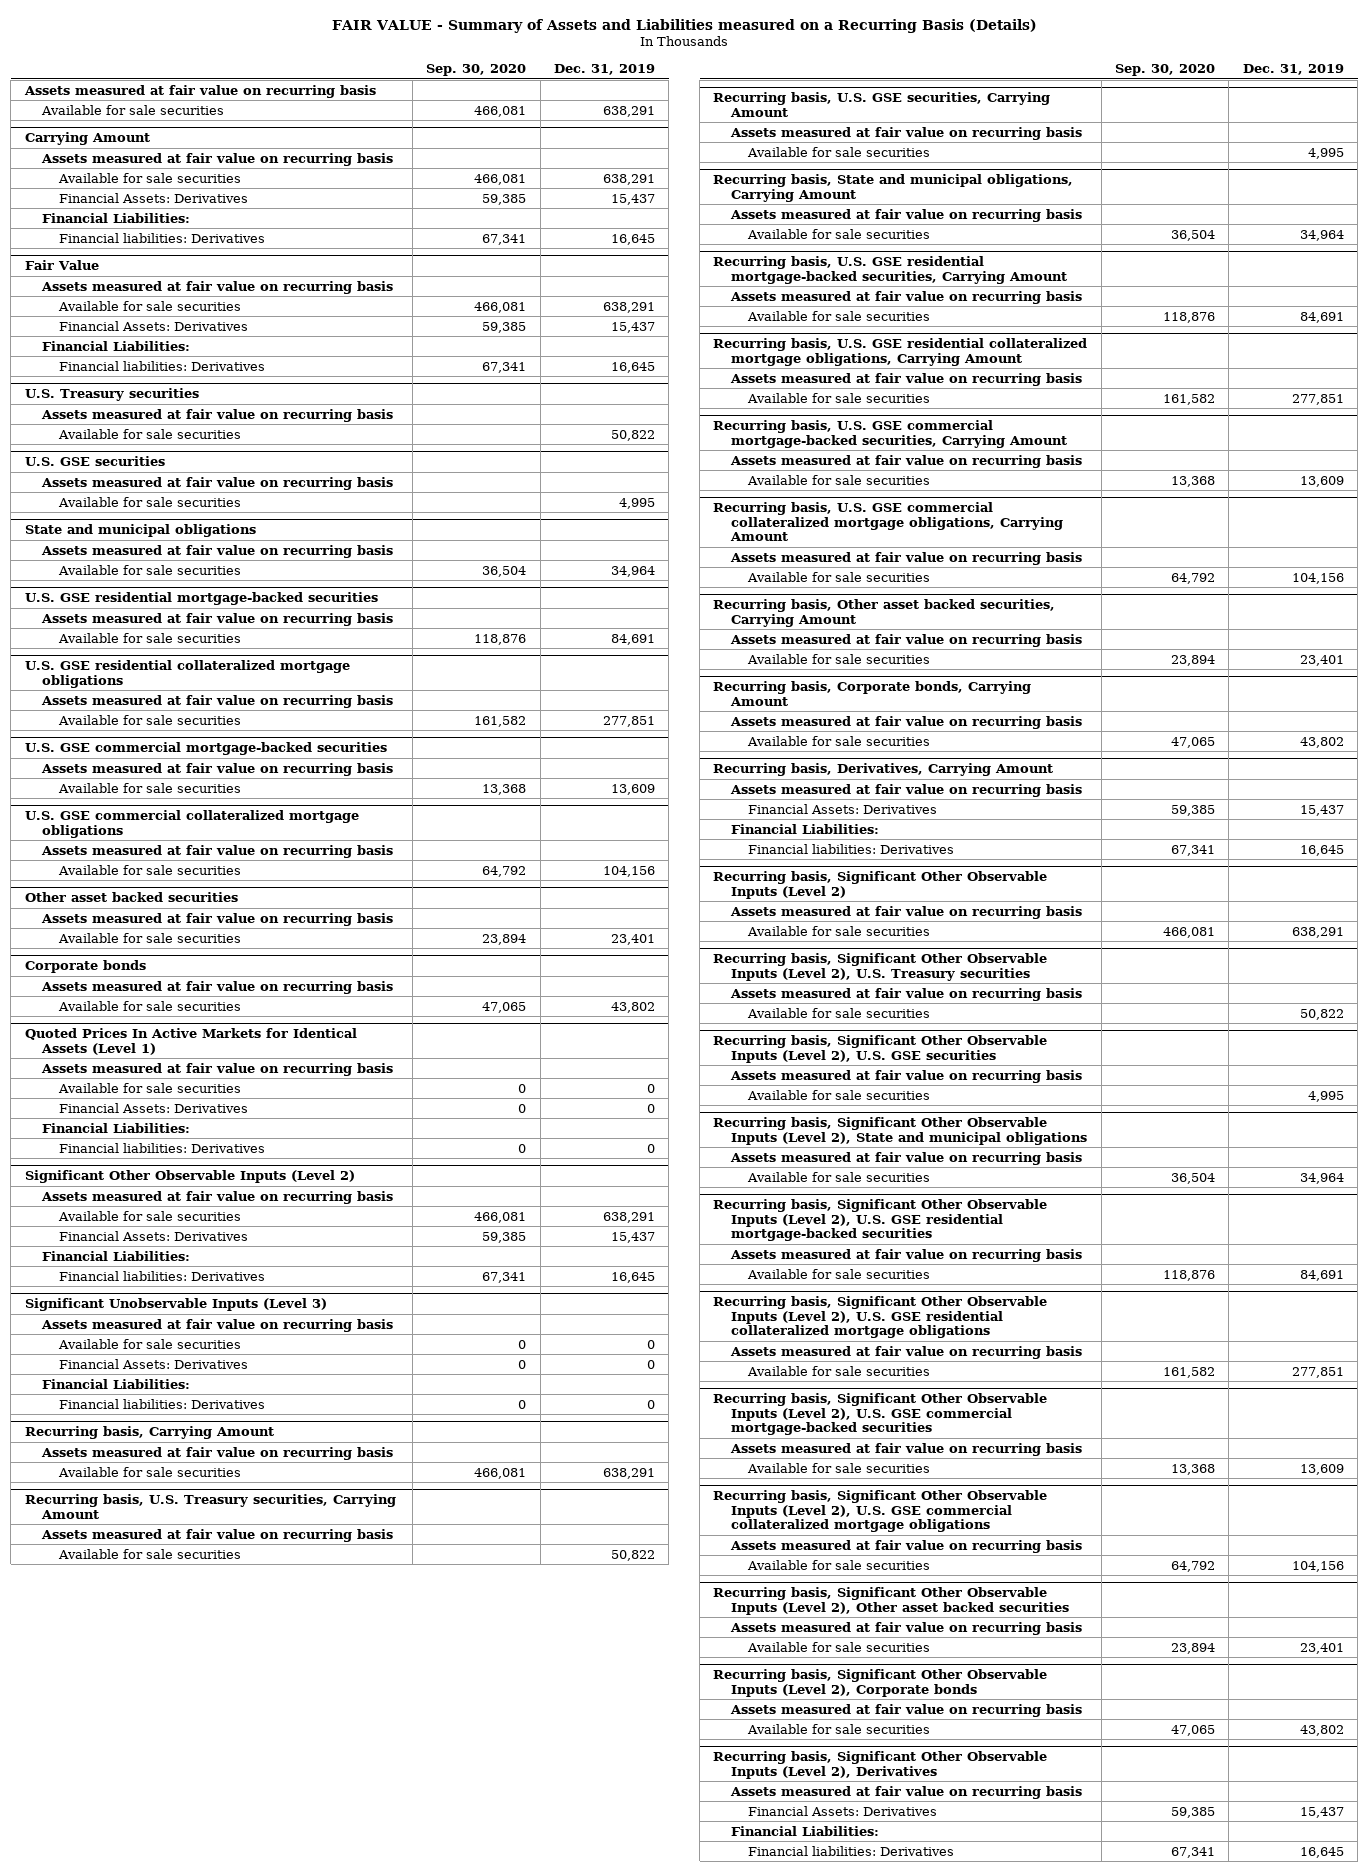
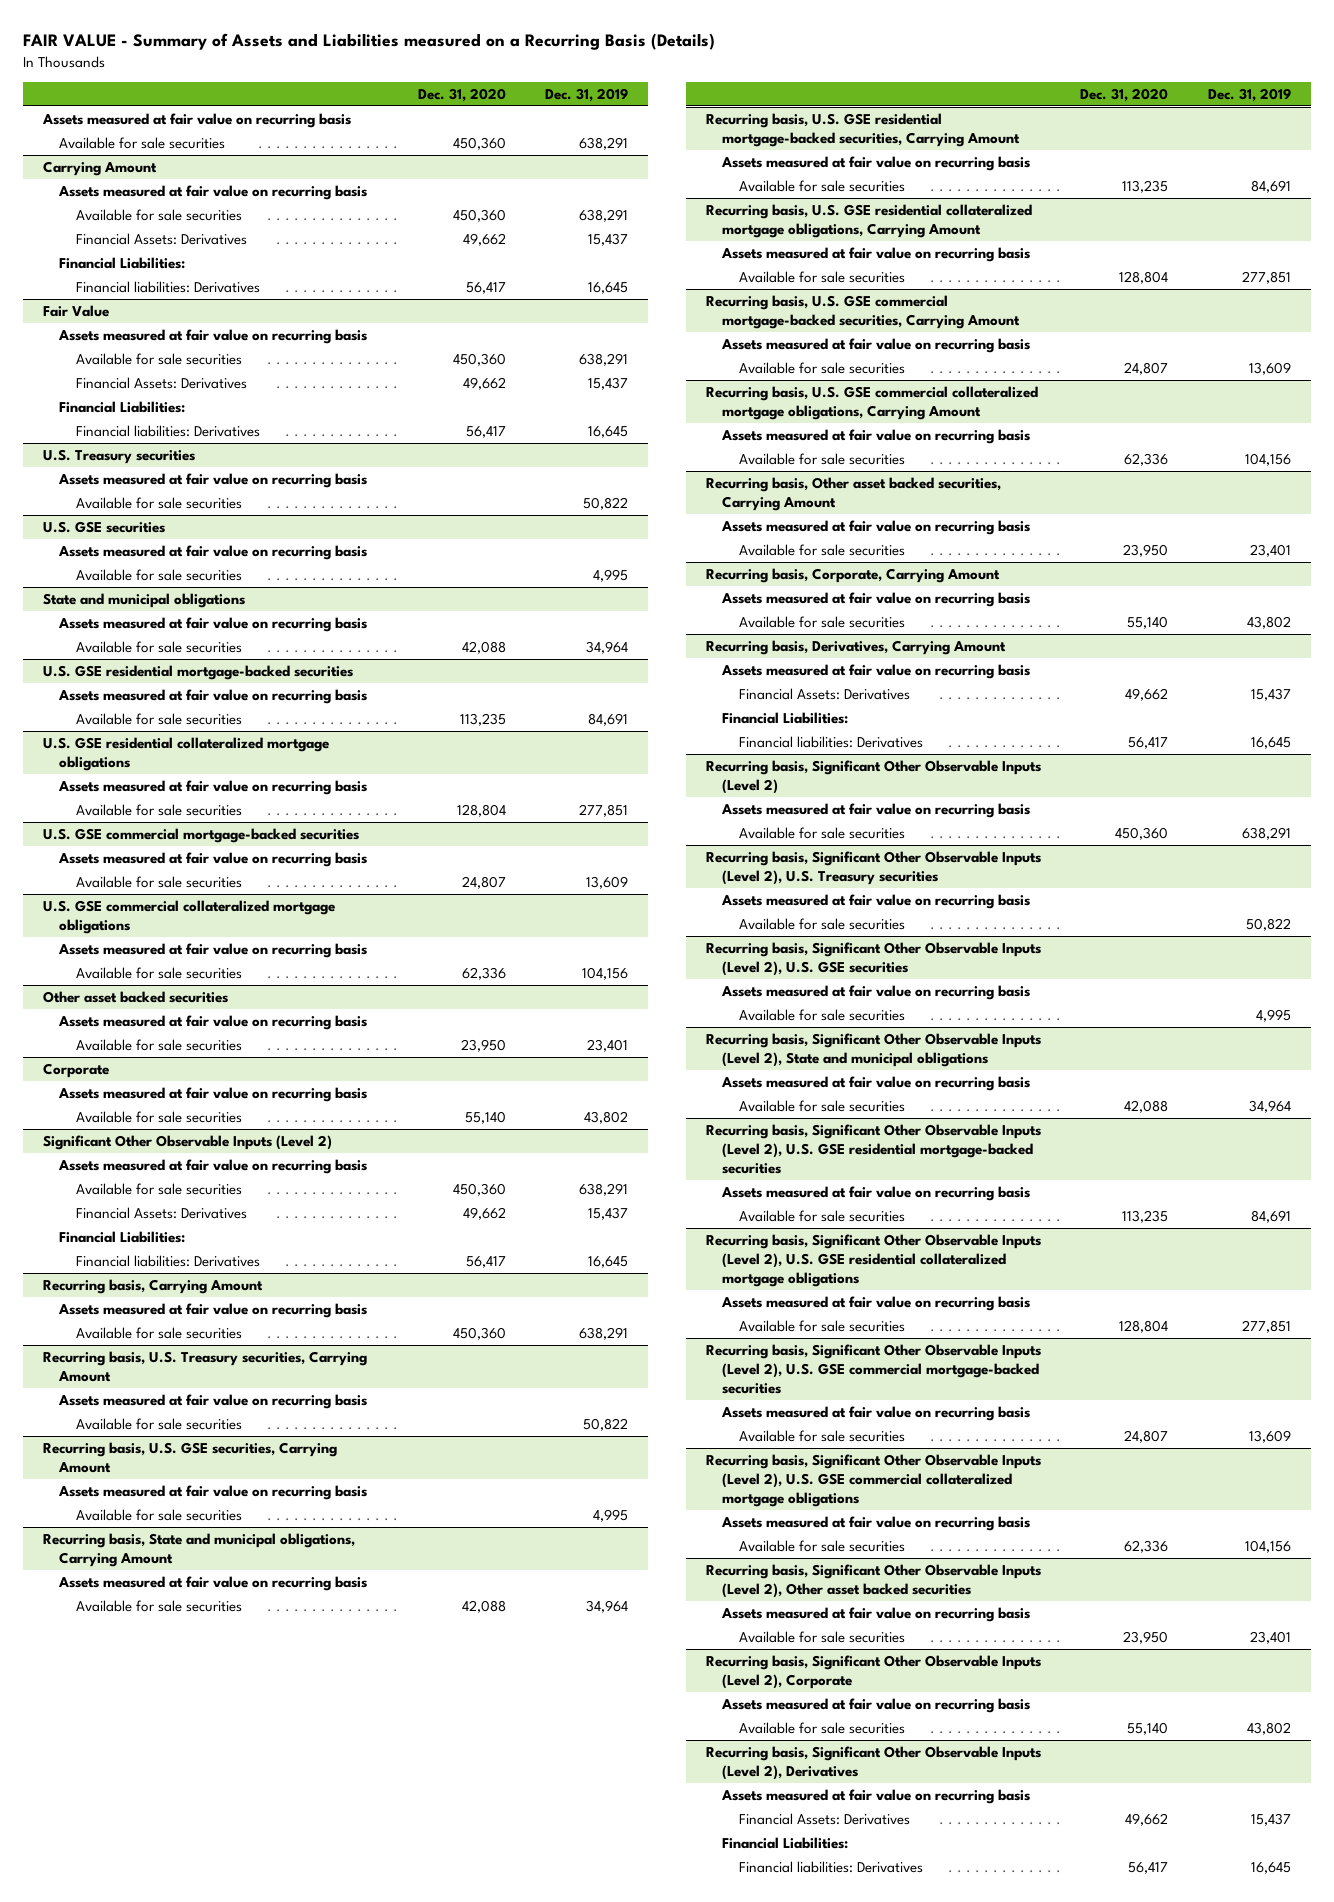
- | Sep. 30, 2020 | Dec. 31, 2019
+ | Dec. 31, 2020 | Dec. 31, 2019
- Corporate bonds
+ Corporate
- Quoted Prices In Active Markets for Identical Assets (Level 1)
- Assets measured at fair value on recurring basis
- Available for sale securities | 0 | 0
- Financial Assets: Derivatives | 0 | 0
- Financial Liabilities:
- Financial liabilities: Derivatives | 0 | 0
- Significant Unobservable Inputs (Level 3)
- Assets measured at fair value on recurring basis
- Available for sale securities | 0 | 0
- Financial Assets: Derivatives | 0 | 0
- Financial Liabilities:
- Financial liabilities: Derivatives | 0 | 0
- Recurring basis, Corporate bonds, Carrying Amount
+ Recurring basis, Corporate, Carrying Amount
- Recurring basis, Significant Other Observable Inputs (Level 2), Corporate bonds
+ Recurring basis, Significant Other Observable Inputs (Level 2), Corporate

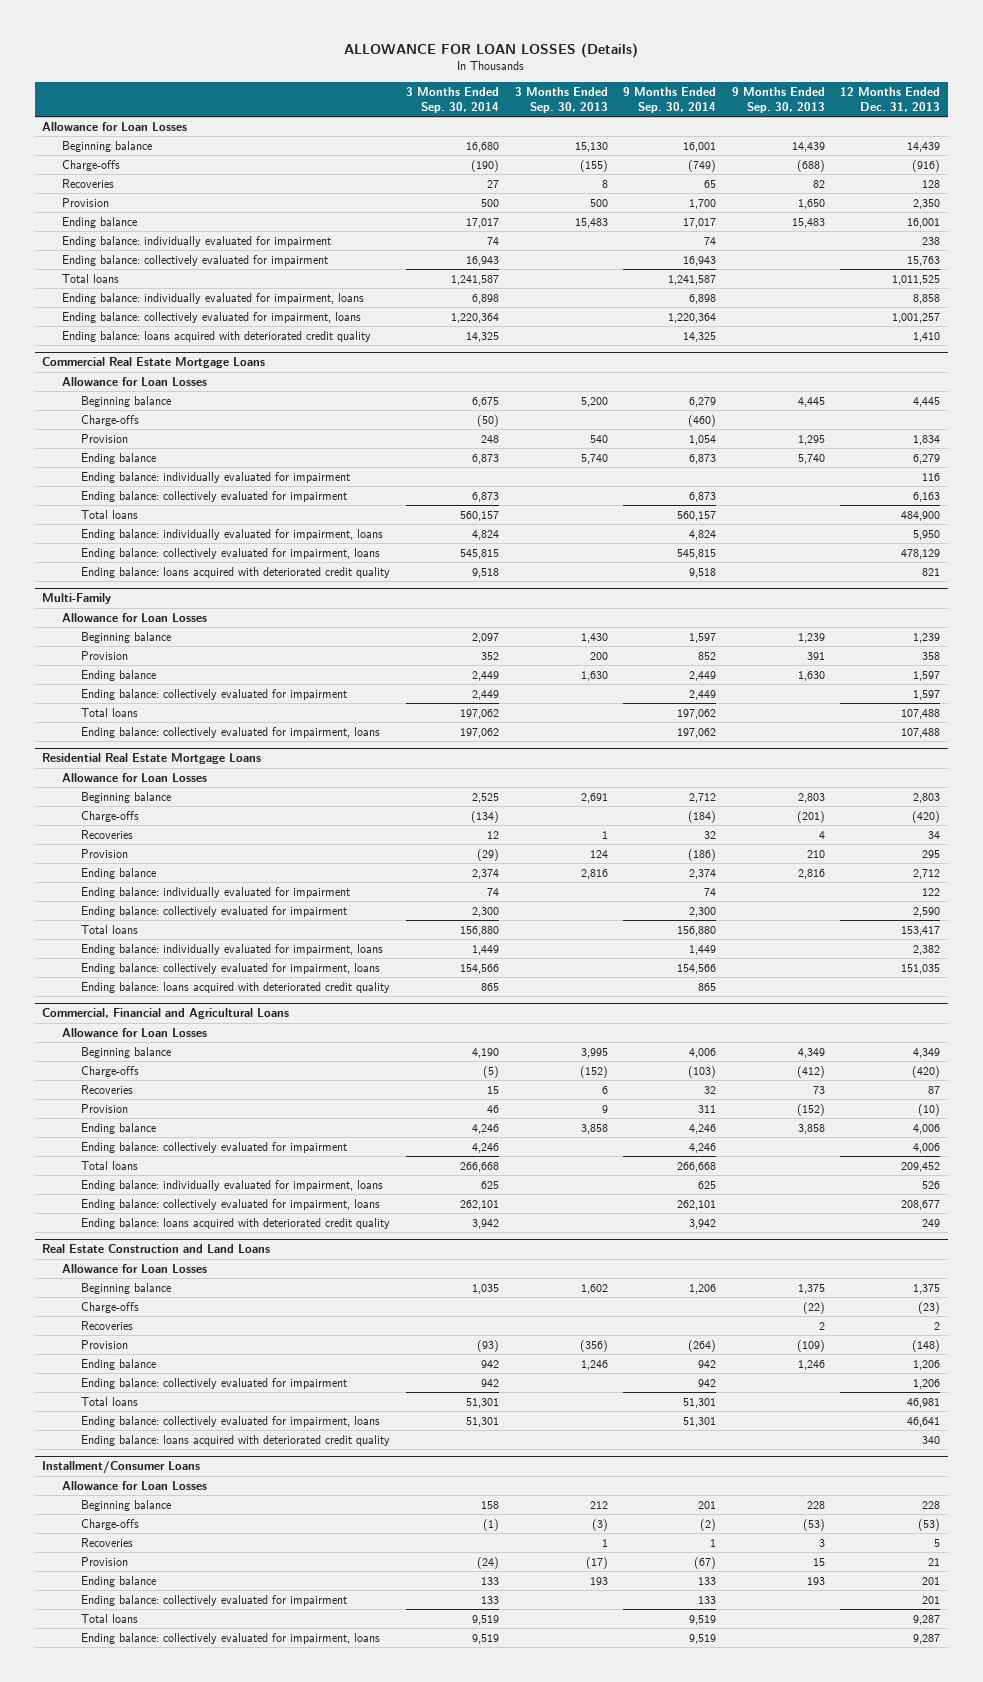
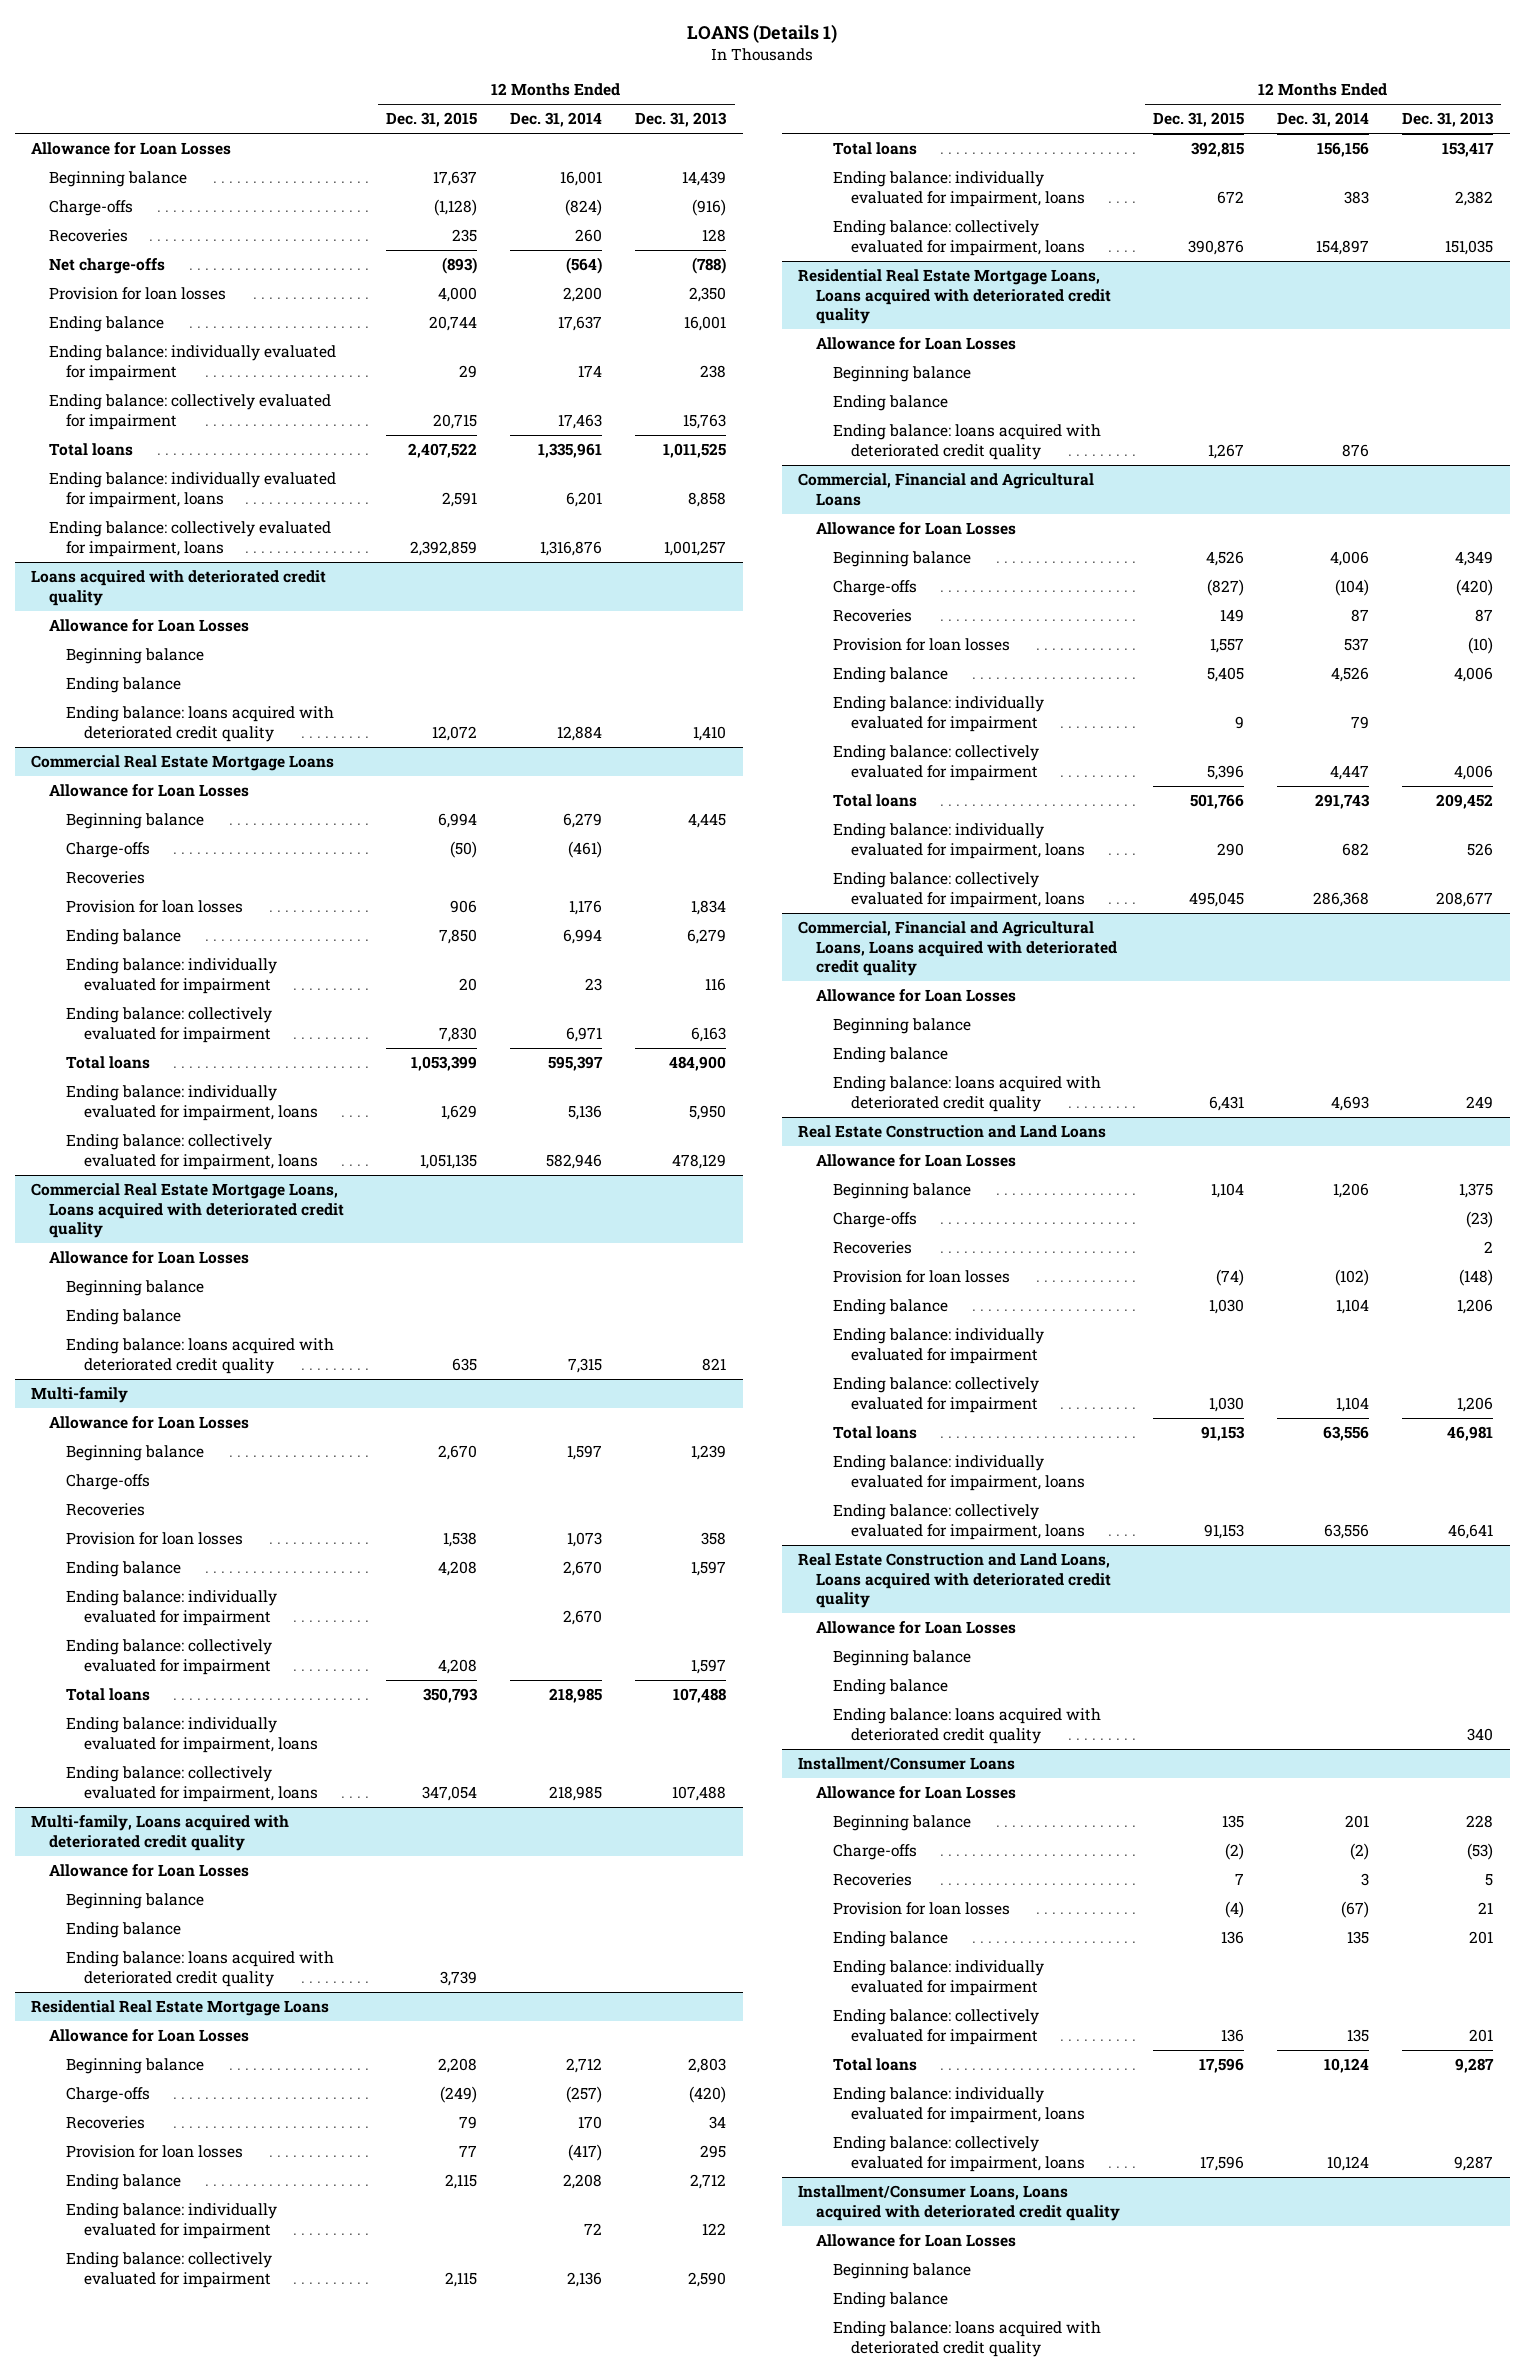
- ALLOWANCE FOR LOAN LOSSES (Details)
+ LOANS (Details 1)
- | 3 Months Ended Sep. 30, 2014 | 3 Months Ended Sep. 30, 2013 | 9 Months Ended Sep. 30, 2014 | 9 Months Ended Sep. 30, 2013 | 12 Months Ended Dec. 31, 2013
+ | 12 Months Ended Dec. 31, 2015 | 12 Months Ended Dec. 31, 2014 | 12 Months Ended Dec. 31, 2013
- Provision | 500 | 500 | 1,700 | 1,650 | 2,350
+ Net charge-offs | (893) | (564) | (788)
+ Provision for loan losses | 4,000 | 2,200 | 2,350
+ Loans acquired with deteriorated credit quality
+ Allowance for Loan Losses
+ Beginning balance
+ Ending balance
@ Commercial Real Estate Mortgage Loans
- Provision | 248 | 540 | 1,054 | 1,295 | 1,834
+ Recoveries
+ Provision for loan losses | 906 | 1,176 | 1,834
+ Commercial Real Estate Mortgage Loans, Loans acquired with deteriorated credit quality
+ Allowance for Loan Losses
+ Beginning balance
+ Ending balance
- Multi-Family
+ Multi-family
- Provision | 352 | 200 | 852 | 391 | 358
+ Charge-offs
+ Recoveries
+ Provision for loan losses | 1,538 | 1,073 | 358
+ Ending balance: individually evaluated for impairment | | 2,670 |
+ Ending balance: individually evaluated for impairment, loans
+ Multi-family, Loans acquired with deteriorated credit quality
+ Allowance for Loan Losses
+ Beginning balance
+ Ending balance
+ Ending balance: loans acquired with deteriorated credit quality | 3,739 | |
@ Residential Real Estate Mortgage Loans
- Provision | (29) | 124 | (186) | 210 | 295
+ Provision for loan losses | 77 | (417) | 295
+ Residential Real Estate Mortgage Loans, Loans acquired with deteriorated credit quality
+ Allowance for Loan Losses
+ Beginning balance
+ Ending balance
@ Commercial, Financial and Agricultural Loans
- Provision | 46 | 9 | 311 | (152) | (10)
+ Provision for loan losses | 1,557 | 537 | (10)
+ Ending balance: individually evaluated for impairment | 9 | 79 |
+ Commercial, Financial and Agricultural Loans, Loans acquired with deteriorated credit quality
+ Allowance for Loan Losses
+ Beginning balance
+ Ending balance
@ Real Estate Construction and Land Loans
- Provision | (93) | (356) | (264) | (109) | (148)
+ Provision for loan losses | (74) | (102) | (148)
+ Ending balance: individually evaluated for impairment
+ Ending balance: individually evaluated for impairment, loans
+ Real Estate Construction and Land Loans, Loans acquired with deteriorated credit quality
+ Allowance for Loan Losses
+ Beginning balance
+ Ending balance
@ Installment/Consumer Loans
- Provision | (24) | (17) | (67) | 15 | 21
+ Provision for loan losses | (4) | (67) | 21
+ Ending balance: individually evaluated for impairment
+ Ending balance: individually evaluated for impairment, loans
+ Installment/Consumer Loans, Loans acquired with deteriorated credit quality
+ Allowance for Loan Losses
+ Beginning balance
+ Ending balance
+ Ending balance: loans acquired with deteriorated credit quality

